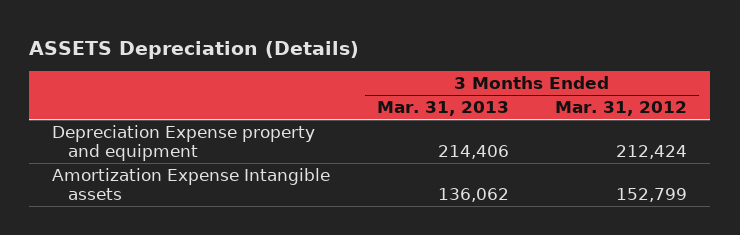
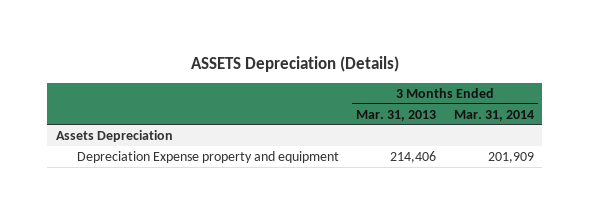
- | 3 Months Ended Mar. 31, 2013 | 3 Months Ended Mar. 31, 2012
+ | 3 Months Ended Mar. 31, 2013 | 3 Months Ended Mar. 31, 2014
+ Assets Depreciation
- Amortization Expense Intangible assets | 136,062 | 152,799

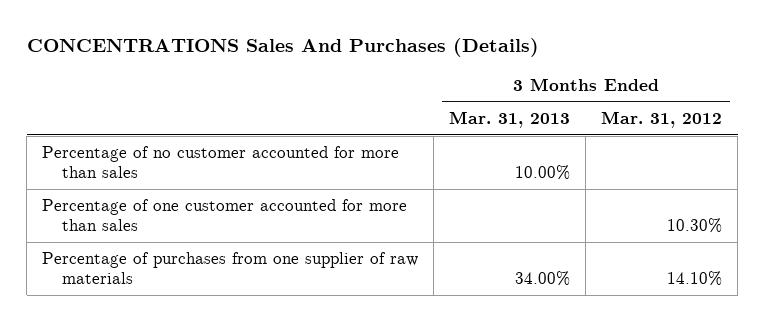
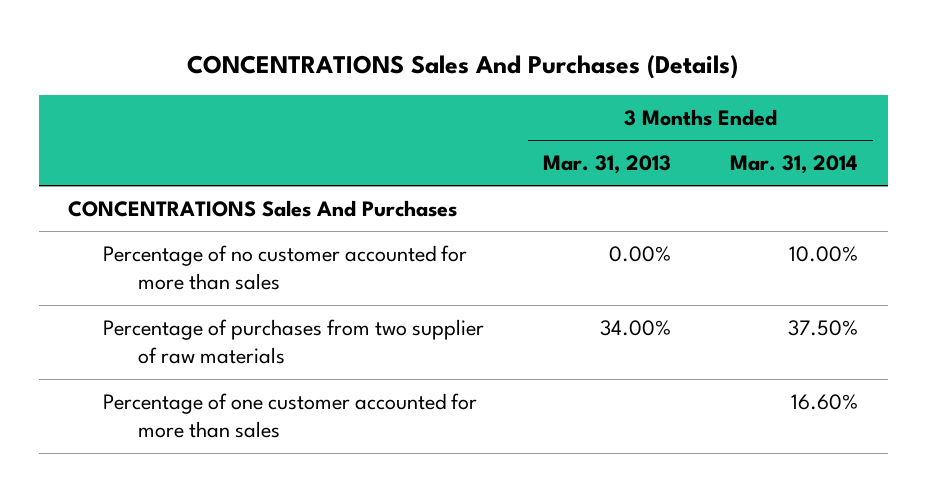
- | 3 Months Ended Mar. 31, 2013 | 3 Months Ended Mar. 31, 2012
+ | 3 Months Ended Mar. 31, 2013 | 3 Months Ended Mar. 31, 2014
- Percentage of no customer accounted for more than sales | 10.00% |
+ CONCENTRATIONS Sales And Purchases
+ Percentage of no customer accounted for more than sales | 0.00% | 10.00%
+ Percentage of purchases from two supplier of raw materials | 34.00% | 37.50%
- Percentage of purchases from one supplier of raw materials | 34.00% | 14.10%

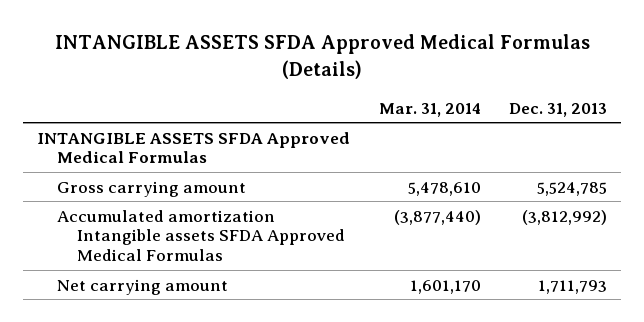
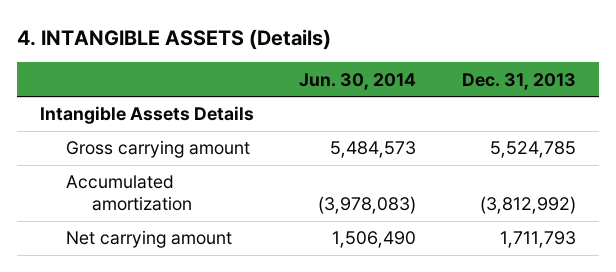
- INTANGIBLE ASSETS SFDA Approved Medical Formulas (Details)
+ 4. INTANGIBLE ASSETS (Details)
- | Mar. 31, 2014 | Dec. 31, 2013
+ | Jun. 30, 2014 | Dec. 31, 2013
- INTANGIBLE ASSETS SFDA Approved Medical Formulas
+ Intangible Assets Details
- Accumulated amortization Intangible assets SFDA Approved Medical Formulas | (3,877,440) | (3,812,992)
+ Accumulated amortization | (3,978,083) | (3,812,992)

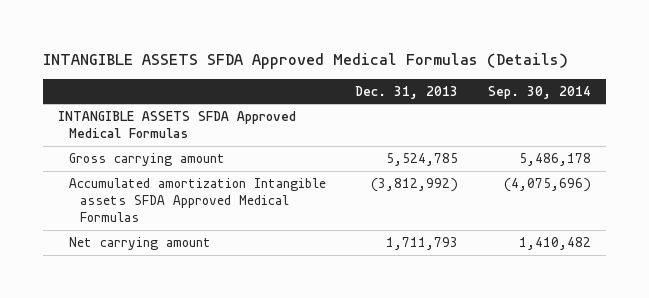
- 4. INTANGIBLE ASSETS (Details)
+ INTANGIBLE ASSETS SFDA Approved Medical Formulas (Details)
- | Jun. 30, 2014 | Dec. 31, 2013
+ | Dec. 31, 2013 | Sep. 30, 2014
- Intangible Assets Details
+ INTANGIBLE ASSETS SFDA Approved Medical Formulas
- Accumulated amortization | (3,978,083) | (3,812,992)
+ Accumulated amortization Intangible assets SFDA Approved Medical Formulas | (3,812,992) | (4,075,696)

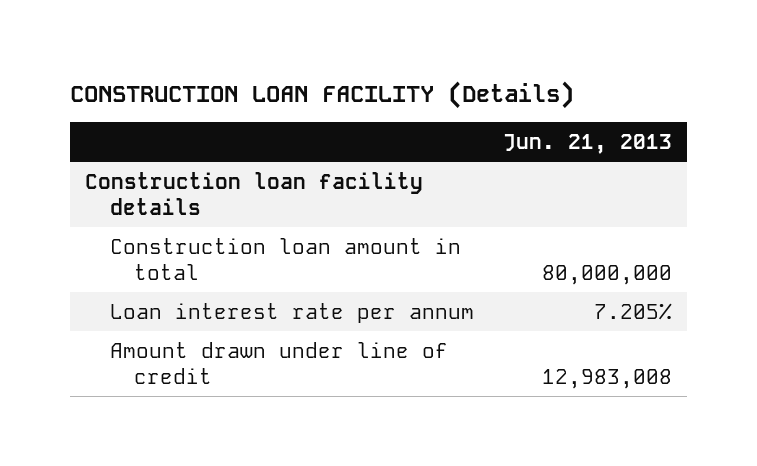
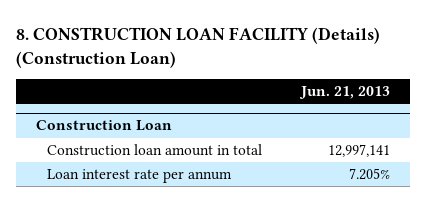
- CONSTRUCTION LOAN FACILITY (Details)
+ 8. CONSTRUCTION LOAN FACILITY (Details) (Construction Loan)
- Construction loan facility details
- Construction loan amount in total | 80,000,000
+ Construction Loan
+ Construction loan amount in total | 12,997,141
- Amount drawn under line of credit | 12,983,008

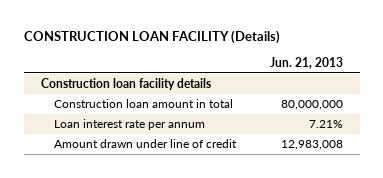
- 8. CONSTRUCTION LOAN FACILITY (Details) (Construction Loan)
+ CONSTRUCTION LOAN FACILITY (Details)
- Construction Loan
- Construction loan amount in total | 12,997,141
- Loan interest rate per annum | 7.205%
+ Construction loan facility details
+ Construction loan amount in total | 80,000,000
+ Loan interest rate per annum | 7.21%
+ Amount drawn under line of credit | 12,983,008

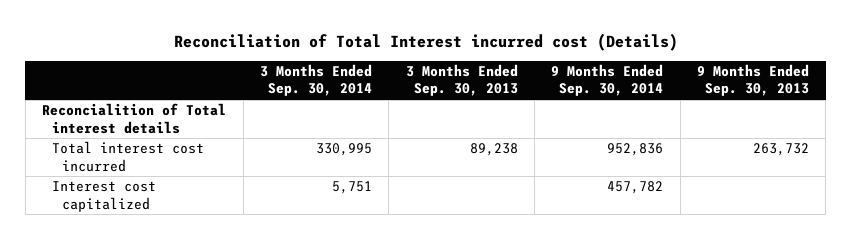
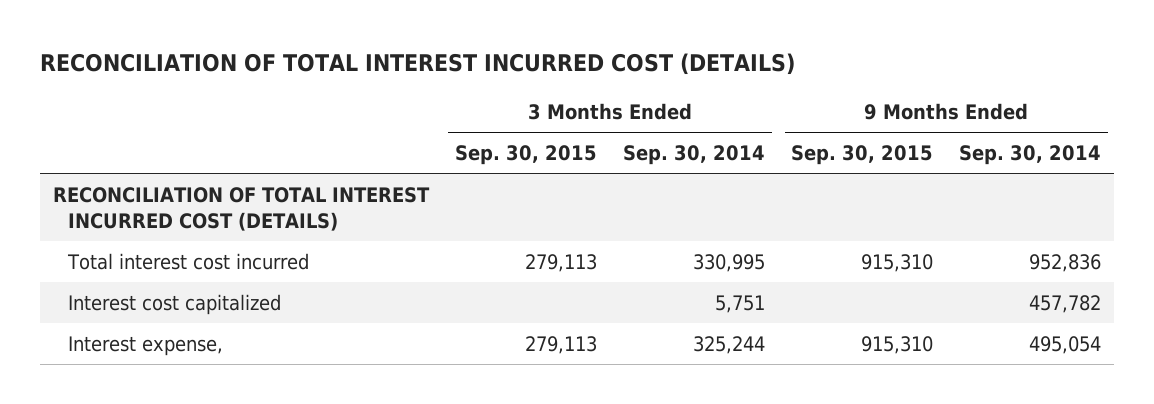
- Reconciliation of Total Interest incurred cost (Details)
+ RECONCILIATION OF TOTAL INTEREST INCURRED COST (DETAILS)
- | 3 Months Ended Sep. 30, 2014 | 3 Months Ended Sep. 30, 2013 | 9 Months Ended Sep. 30, 2014 | 9 Months Ended Sep. 30, 2013
+ | 3 Months Ended Sep. 30, 2015 | 3 Months Ended Sep. 30, 2014 | 9 Months Ended Sep. 30, 2015 | 9 Months Ended Sep. 30, 2014
- Reconcialition of Total interest details
+ RECONCILIATION OF TOTAL INTEREST INCURRED COST (DETAILS)
+ Interest expense, | 279,113 | 325,244 | 915,310 | 495,054

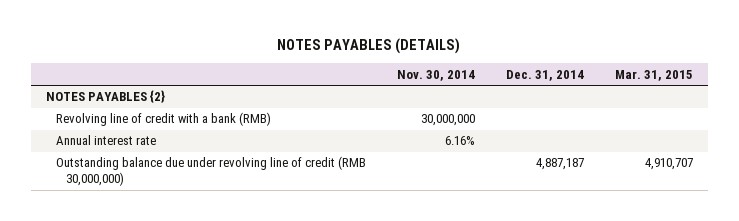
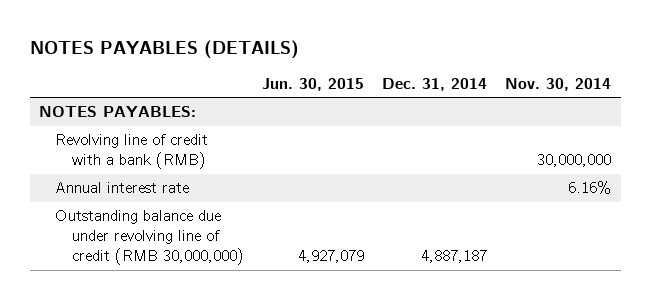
- | Nov. 30, 2014 | Dec. 31, 2014 | Mar. 31, 2015
+ | Jun. 30, 2015 | Dec. 31, 2014 | Nov. 30, 2014
- NOTES PAYABLES {2}
+ NOTES PAYABLES:

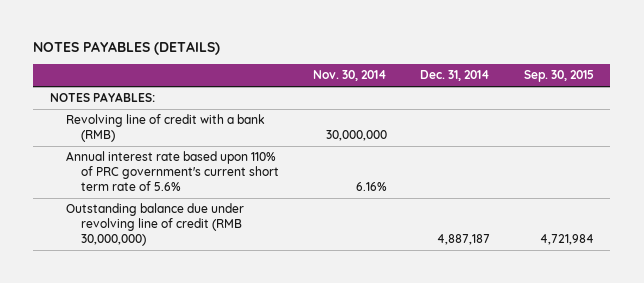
- | Jun. 30, 2015 | Dec. 31, 2014 | Nov. 30, 2014
+ | Nov. 30, 2014 | Dec. 31, 2014 | Sep. 30, 2015
- Annual interest rate | | | 6.16%
+ Annual interest rate based upon 110% of PRC government's current short term rate of 5.6% | 6.16% | |

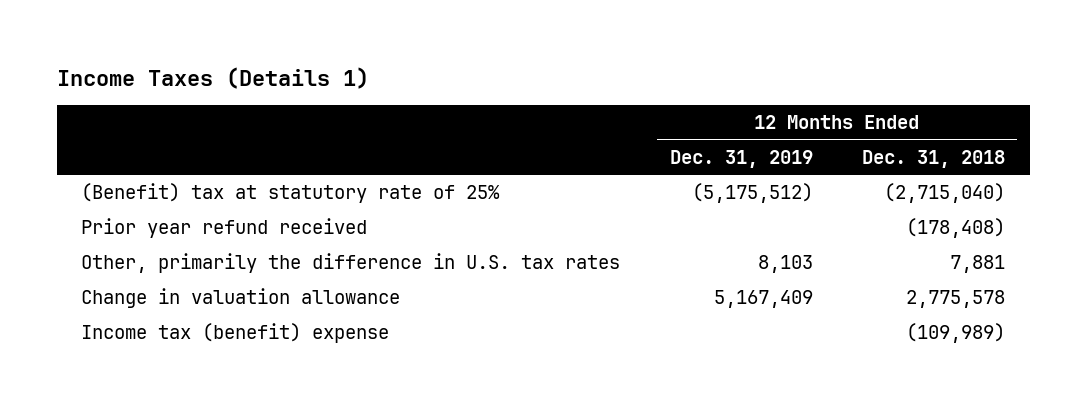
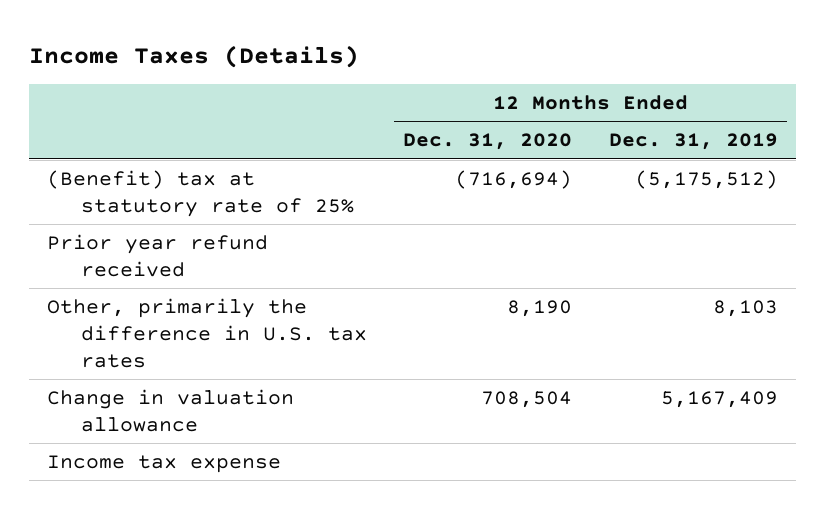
- Income Taxes (Details 1)
+ Income Taxes (Details)
- | 12 Months Ended Dec. 31, 2019 | 12 Months Ended Dec. 31, 2018
+ | 12 Months Ended Dec. 31, 2020 | 12 Months Ended Dec. 31, 2019
- Income tax (benefit) expense | | (109,989)
+ Income tax expense

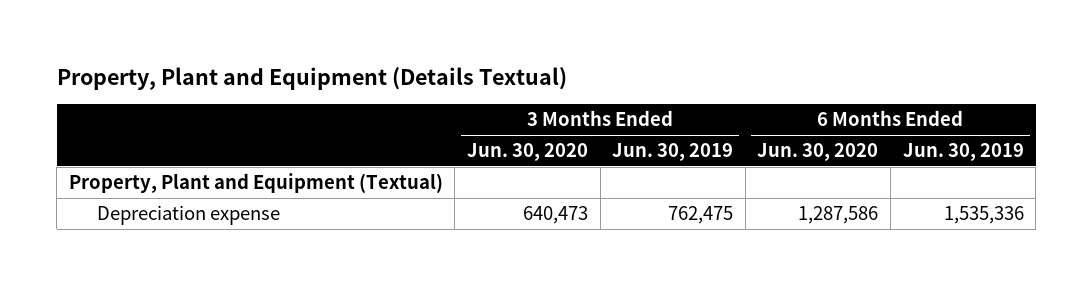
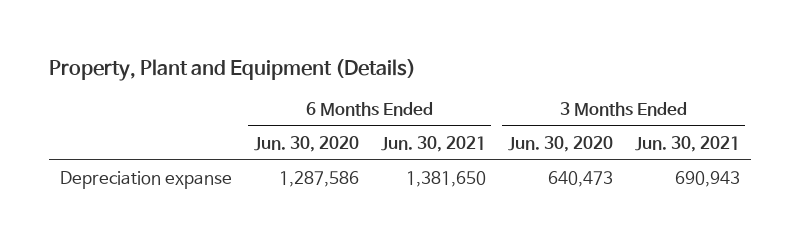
- Property, Plant and Equipment (Details Textual)
+ Property, Plant and Equipment (Details)
- | 3 Months Ended Jun. 30, 2020 | 3 Months Ended Jun. 30, 2019 | 6 Months Ended Jun. 30, 2020 | 6 Months Ended Jun. 30, 2019
+ | 6 Months Ended Jun. 30, 2020 | 6 Months Ended Jun. 30, 2021 | 3 Months Ended Jun. 30, 2020 | 3 Months Ended Jun. 30, 2021
- Property, Plant and Equipment (Textual)
- Depreciation expense | 640,473 | 762,475 | 1,287,586 | 1,535,336
+ Depreciation expanse | 1,287,586 | 1,381,650 | 640,473 | 690,943

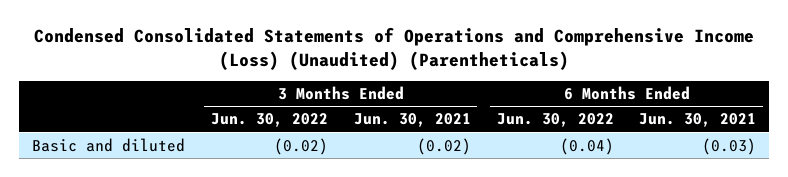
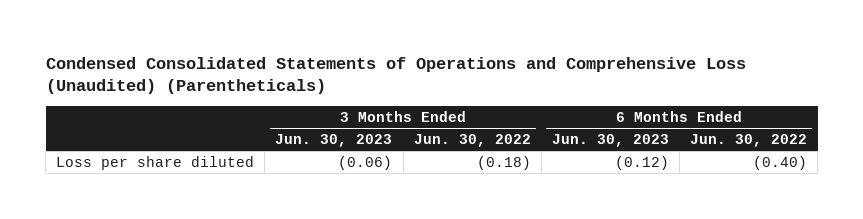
- Condensed Consolidated Statements of Operations and Comprehensive Income (Loss) (Unaudited) (Parentheticals)
+ Condensed Consolidated Statements of Operations and Comprehensive Loss (Unaudited) (Parentheticals)
- | 3 Months Ended Jun. 30, 2022 | 3 Months Ended Jun. 30, 2021 | 6 Months Ended Jun. 30, 2022 | 6 Months Ended Jun. 30, 2021
+ | 3 Months Ended Jun. 30, 2023 | 3 Months Ended Jun. 30, 2022 | 6 Months Ended Jun. 30, 2023 | 6 Months Ended Jun. 30, 2022
- Basic and diluted | (0.02) | (0.02) | (0.04) | (0.03)
+ Loss per share diluted | (0.06) | (0.18) | (0.12) | (0.40)

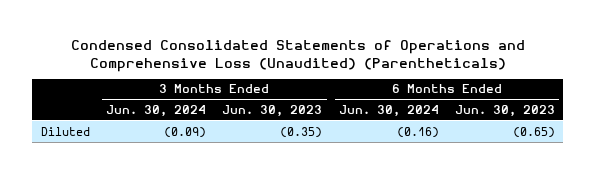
- | 3 Months Ended Jun. 30, 2023 | 3 Months Ended Jun. 30, 2022 | 6 Months Ended Jun. 30, 2023 | 6 Months Ended Jun. 30, 2022
+ | 3 Months Ended Jun. 30, 2024 | 3 Months Ended Jun. 30, 2023 | 6 Months Ended Jun. 30, 2024 | 6 Months Ended Jun. 30, 2023
- Loss per share diluted | (0.06) | (0.18) | (0.12) | (0.40)
+ Diluted | (0.09) | (0.35) | (0.16) | (0.65)

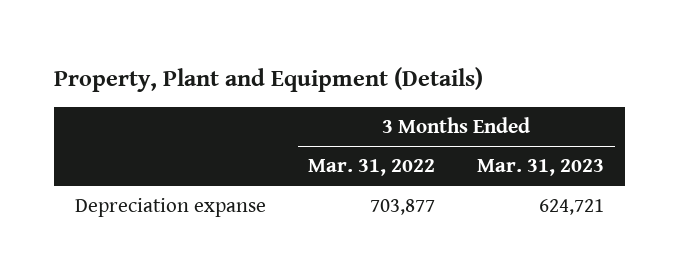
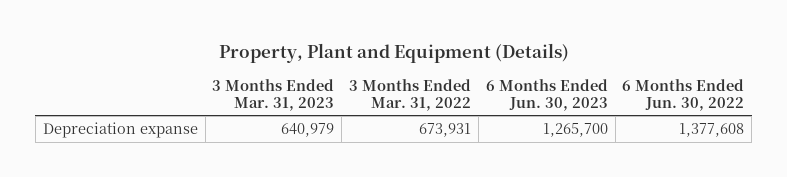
- | 3 Months Ended Mar. 31, 2022 | 3 Months Ended Mar. 31, 2023
+ | 3 Months Ended Mar. 31, 2023 | 3 Months Ended Mar. 31, 2022 | 6 Months Ended Jun. 30, 2023 | 6 Months Ended Jun. 30, 2022
- Depreciation expanse | 703,877 | 624,721
+ Depreciation expanse | 640,979 | 673,931 | 1,265,700 | 1,377,608

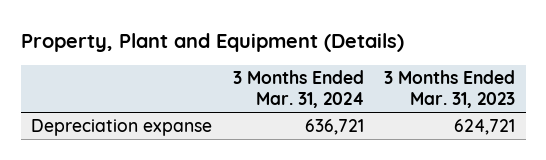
- | 3 Months Ended Mar. 31, 2023 | 3 Months Ended Mar. 31, 2022 | 6 Months Ended Jun. 30, 2023 | 6 Months Ended Jun. 30, 2022
+ | 3 Months Ended Mar. 31, 2024 | 3 Months Ended Mar. 31, 2023
- Depreciation expanse | 640,979 | 673,931 | 1,265,700 | 1,377,608
+ Depreciation expanse | 636,721 | 624,721

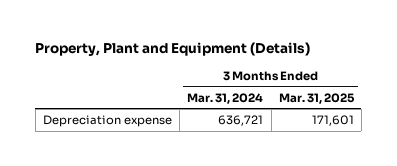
- | 3 Months Ended Mar. 31, 2024 | 3 Months Ended Mar. 31, 2023
+ | 3 Months Ended Mar. 31, 2024 | 3 Months Ended Mar. 31, 2025
- Depreciation expanse | 636,721 | 624,721
+ Depreciation expense | 636,721 | 171,601

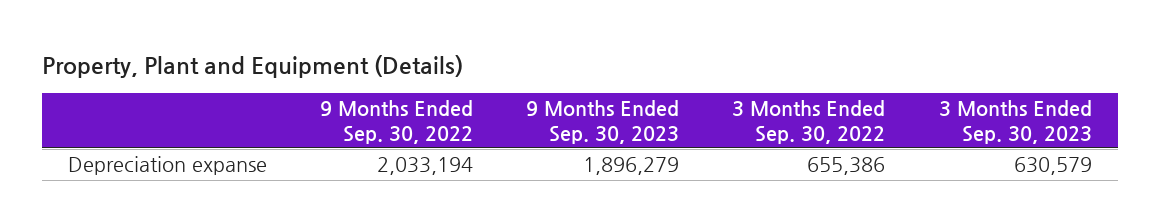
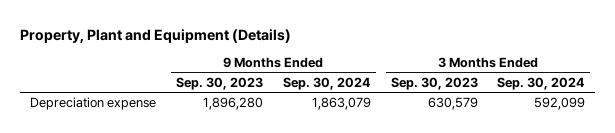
- | 9 Months Ended Sep. 30, 2022 | 9 Months Ended Sep. 30, 2023 | 3 Months Ended Sep. 30, 2022 | 3 Months Ended Sep. 30, 2023
+ | 9 Months Ended Sep. 30, 2023 | 9 Months Ended Sep. 30, 2024 | 3 Months Ended Sep. 30, 2023 | 3 Months Ended Sep. 30, 2024
- Depreciation expanse | 2,033,194 | 1,896,279 | 655,386 | 630,579
+ Depreciation expense | 1,896,280 | 1,863,079 | 630,579 | 592,099

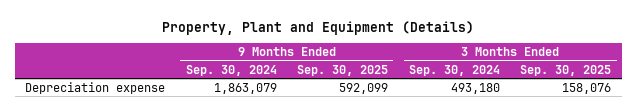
- | 9 Months Ended Sep. 30, 2023 | 9 Months Ended Sep. 30, 2024 | 3 Months Ended Sep. 30, 2023 | 3 Months Ended Sep. 30, 2024
+ | 9 Months Ended Sep. 30, 2024 | 9 Months Ended Sep. 30, 2025 | 3 Months Ended Sep. 30, 2024 | 3 Months Ended Sep. 30, 2025
- Depreciation expense | 1,896,280 | 1,863,079 | 630,579 | 592,099
+ Depreciation expense | 1,863,079 | 592,099 | 493,180 | 158,076

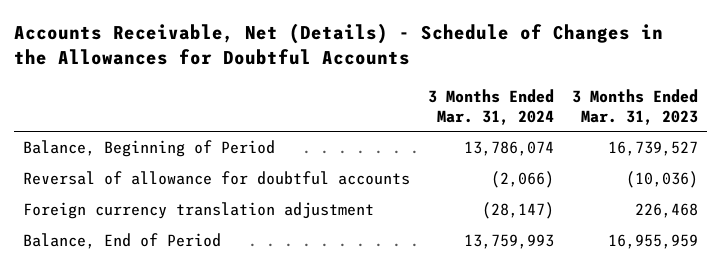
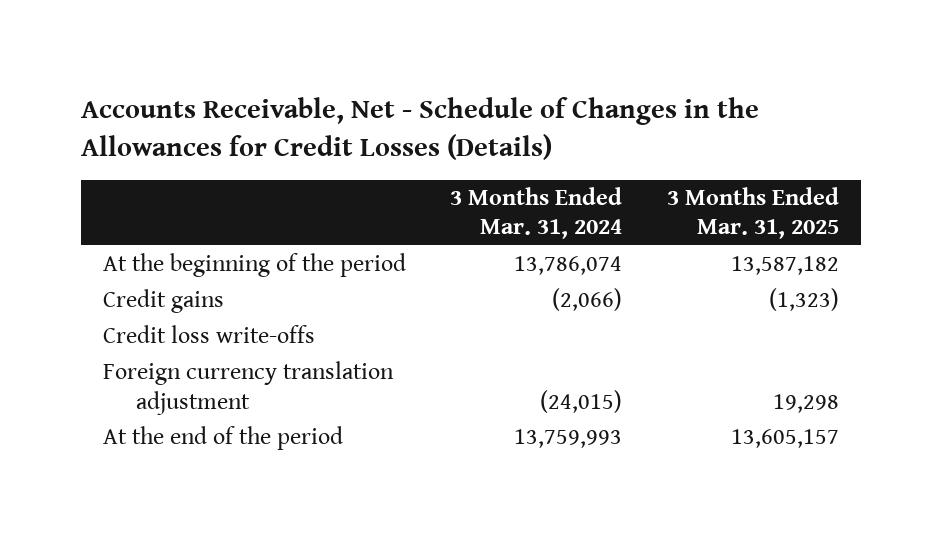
- Accounts Receivable, Net (Details) - Schedule of Changes in the Allowances for Doubtful Accounts
+ Accounts Receivable, Net - Schedule of Changes in the Allowances for Credit Losses (Details)
- | 3 Months Ended Mar. 31, 2024 | 3 Months Ended Mar. 31, 2023
+ | 3 Months Ended Mar. 31, 2024 | 3 Months Ended Mar. 31, 2025
- Balance, Beginning of Period | 13,786,074 | 16,739,527
- Reversal of allowance for doubtful accounts | (2,066) | (10,036)
- Foreign currency translation adjustment | (28,147) | 226,468
- Balance, End of Period | 13,759,993 | 16,955,959
+ At the beginning of the period | 13,786,074 | 13,587,182
+ Credit gains | (2,066) | (1,323)
+ Credit loss write-offs
+ Foreign currency translation adjustment | (24,015) | 19,298
+ At the end of the period | 13,759,993 | 13,605,157

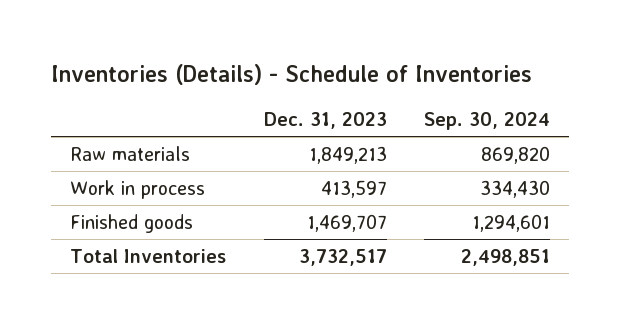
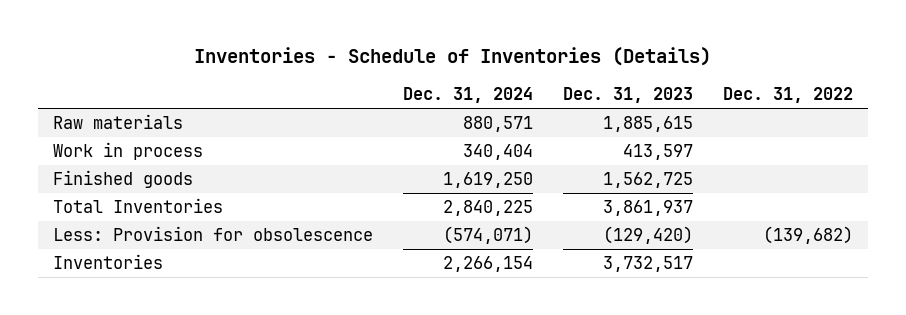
- Inventories (Details) - Schedule of Inventories
+ Inventories - Schedule of Inventories (Details)
- | Dec. 31, 2023 | Sep. 30, 2024
+ | Dec. 31, 2024 | Dec. 31, 2023 | Dec. 31, 2022
- Raw materials | 1,849,213 | 869,820
+ Raw materials | 880,571 | 1,885,615 |
- Finished goods | 1,469,707 | 1,294,601
- Total Inventories | 3,732,517 | 2,498,851
+ Finished goods | 1,619,250 | 1,562,725 |
+ Total Inventories | 2,840,225 | 3,861,937 |
+ Less: Provision for obsolescence | (574,071) | (129,420) | (139,682)
+ Inventories | 2,266,154 | 3,732,517 |

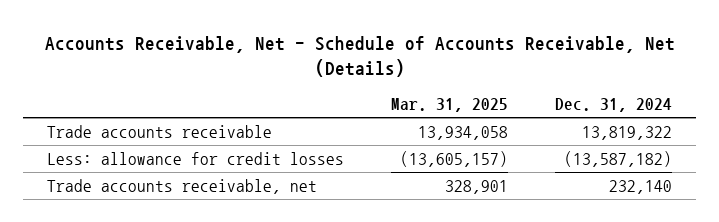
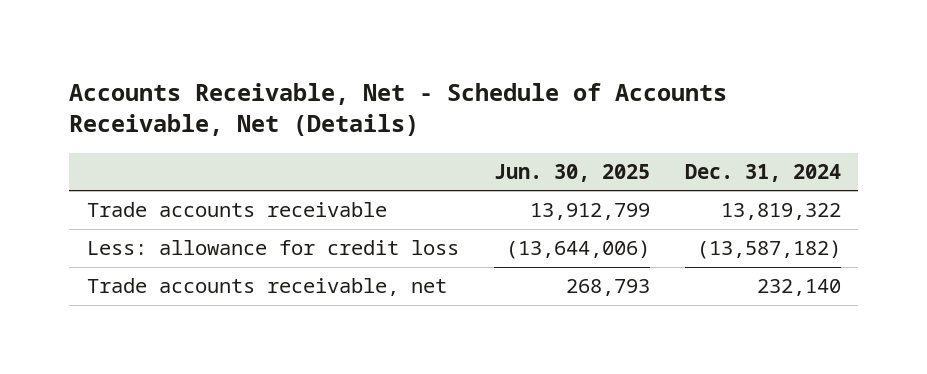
- | Mar. 31, 2025 | Dec. 31, 2024
+ | Jun. 30, 2025 | Dec. 31, 2024
- Less: allowance for credit losses | (13,605,157) | (13,587,182)
+ Less: allowance for credit loss | (13,644,006) | (13,587,182)

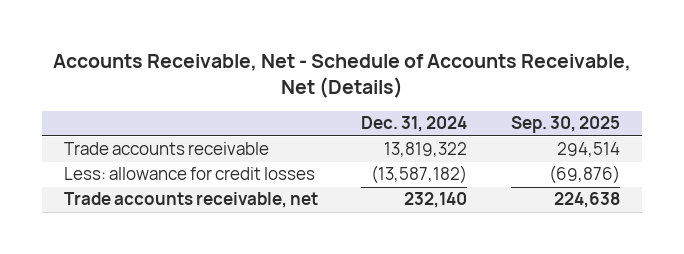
- | Jun. 30, 2025 | Dec. 31, 2024
+ | Dec. 31, 2024 | Sep. 30, 2025
- Less: allowance for credit loss | (13,644,006) | (13,587,182)
+ Less: allowance for credit losses | (13,587,182) | (69,876)

